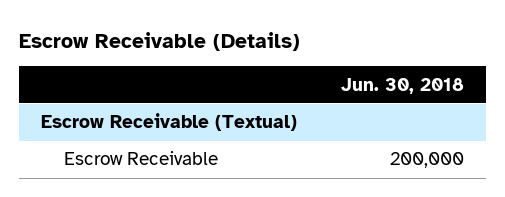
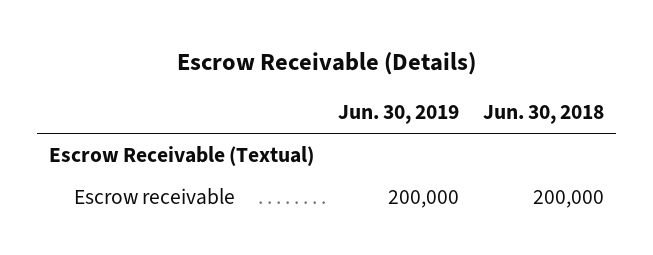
- | Jun. 30, 2018
+ | Jun. 30, 2019 | Jun. 30, 2018
- Escrow Receivable | 200,000
+ Escrow receivable | 200,000 | 200,000

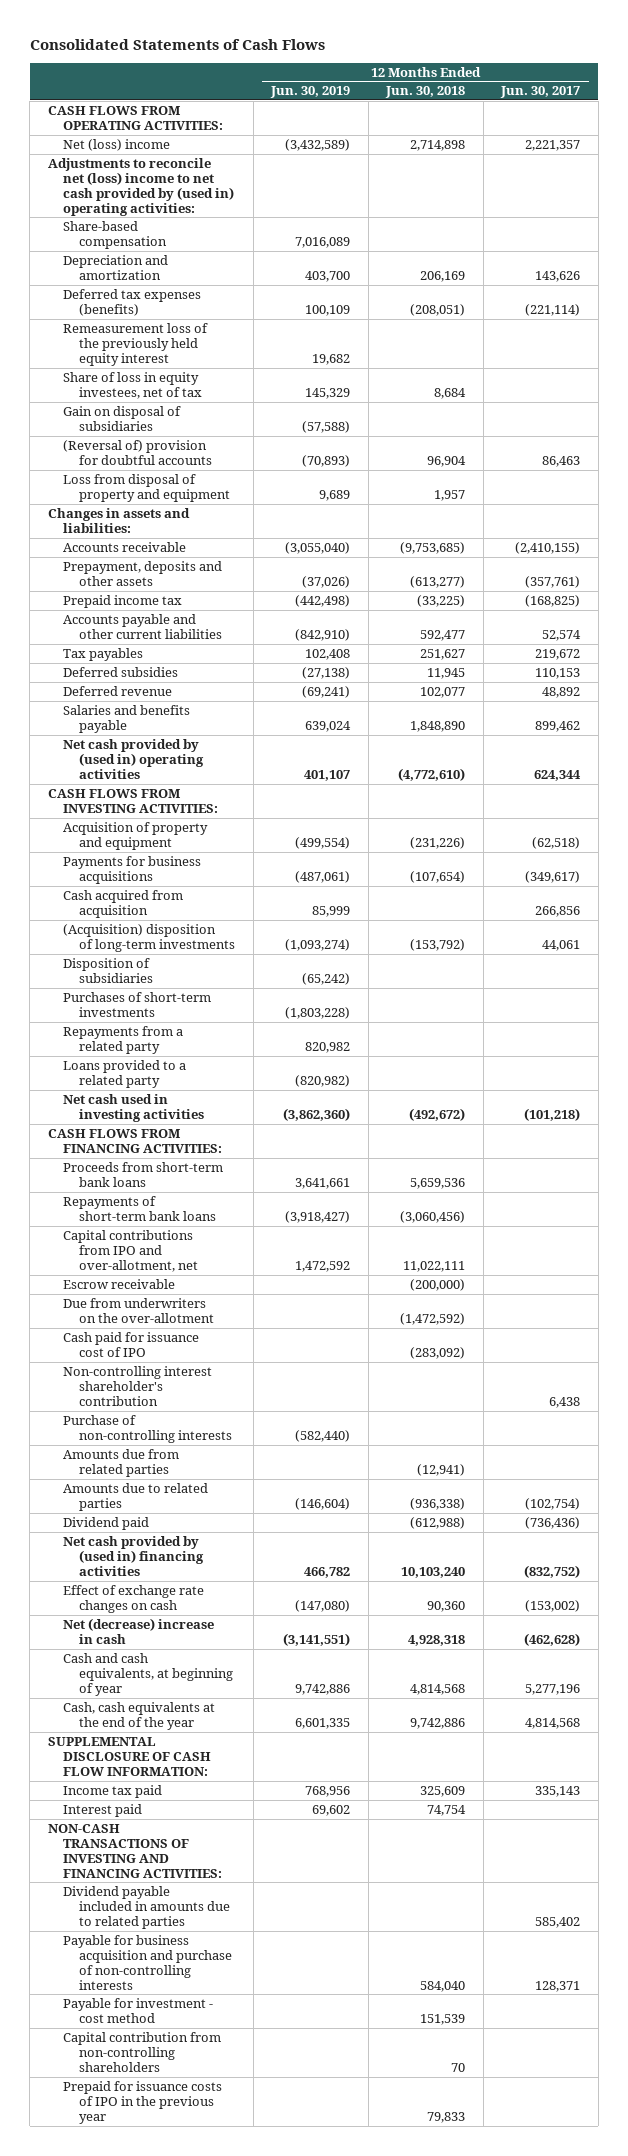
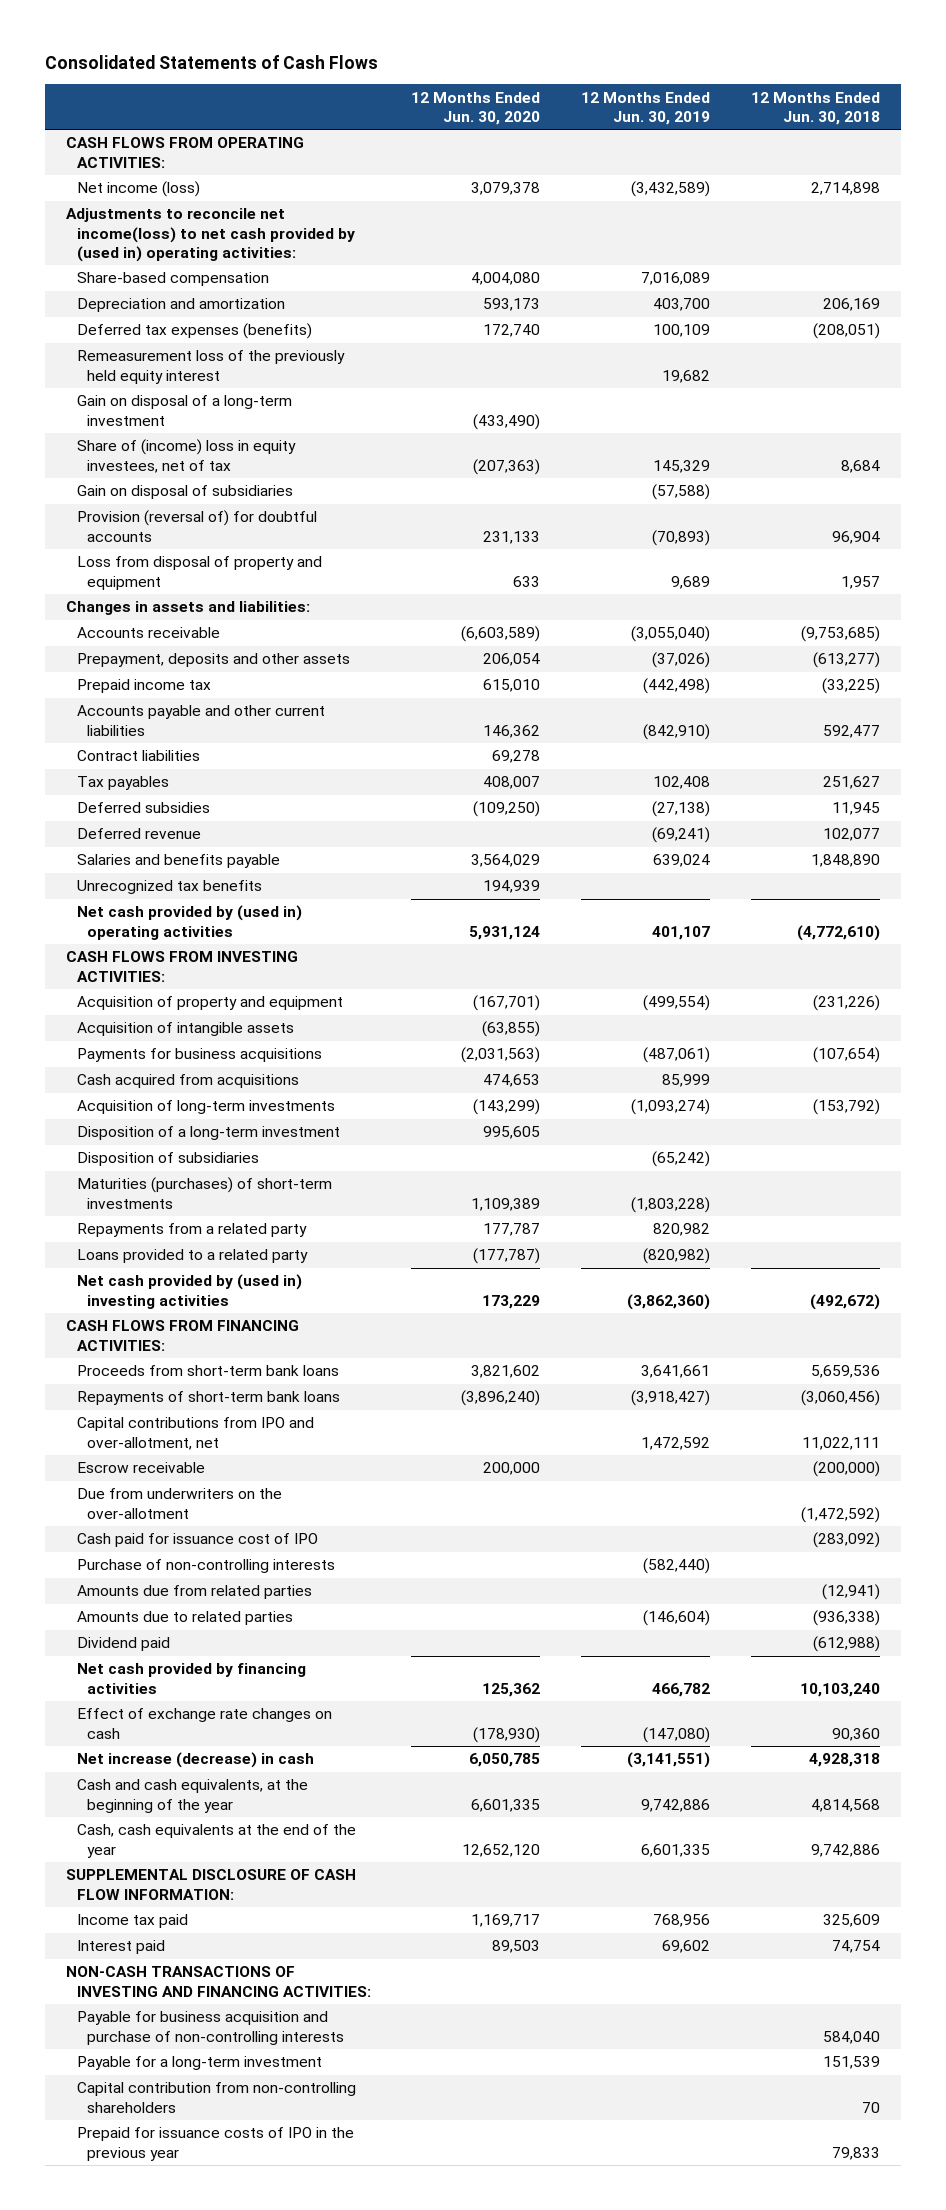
- | 12 Months Ended Jun. 30, 2019 | 12 Months Ended Jun. 30, 2018 | 12 Months Ended Jun. 30, 2017
+ | 12 Months Ended Jun. 30, 2020 | 12 Months Ended Jun. 30, 2019 | 12 Months Ended Jun. 30, 2018
- Net (loss) income | (3,432,589) | 2,714,898 | 2,221,357
- Adjustments to reconcile net (loss) income to net cash provided by (used in) operating activities:
+ Net income (loss) | 3,079,378 | (3,432,589) | 2,714,898
+ Adjustments to reconcile net income(loss) to net cash provided by (used in) operating activities:
- Share of loss in equity investees, net of tax | 145,329 | 8,684 |
+ Gain on disposal of a long-term investment | (433,490) | |
+ Share of (income) loss in equity investees, net of tax | (207,363) | 145,329 | 8,684
- (Reversal of) provision for doubtful accounts | (70,893) | 96,904 | 86,463
+ Provision (reversal of) for doubtful accounts | 231,133 | (70,893) | 96,904
+ Contract liabilities | 69,278 | |
+ Unrecognized tax benefits | 194,939 | |
+ Acquisition of intangible assets | (63,855) | |
- Cash acquired from acquisition | 85,999 | | 266,856
- (Acquisition) disposition of long-term investments | (1,093,274) | (153,792) | 44,061
+ Cash acquired from acquisitions | 474,653 | 85,999 |
+ Acquisition of long-term investments | (143,299) | (1,093,274) | (153,792)
+ Disposition of a long-term investment | 995,605 | |
- Purchases of short-term investments | (1,803,228) | |
+ Maturities (purchases) of short-term investments | 1,109,389 | (1,803,228) |
- Net cash used in investing activities | (3,862,360) | (492,672) | (101,218)
+ Net cash provided by (used in) investing activities | 173,229 | (3,862,360) | (492,672)
- Non-controlling interest shareholder's contribution | | | 6,438
- Net cash provided by (used in) financing activities | 466,782 | 10,103,240 | (832,752)
+ Net cash provided by financing activities | 125,362 | 466,782 | 10,103,240
- Net (decrease) increase in cash | (3,141,551) | 4,928,318 | (462,628)
- Cash and cash equivalents, at beginning of year | 9,742,886 | 4,814,568 | 5,277,196
+ Net increase (decrease) in cash | 6,050,785 | (3,141,551) | 4,928,318
+ Cash and cash equivalents, at the beginning of the year | 6,601,335 | 9,742,886 | 4,814,568
- Dividend payable included in amounts due to related parties | | | 585,402
- Payable for investment - cost method | | 151,539 |
+ Payable for a long-term investment | | | 151,539

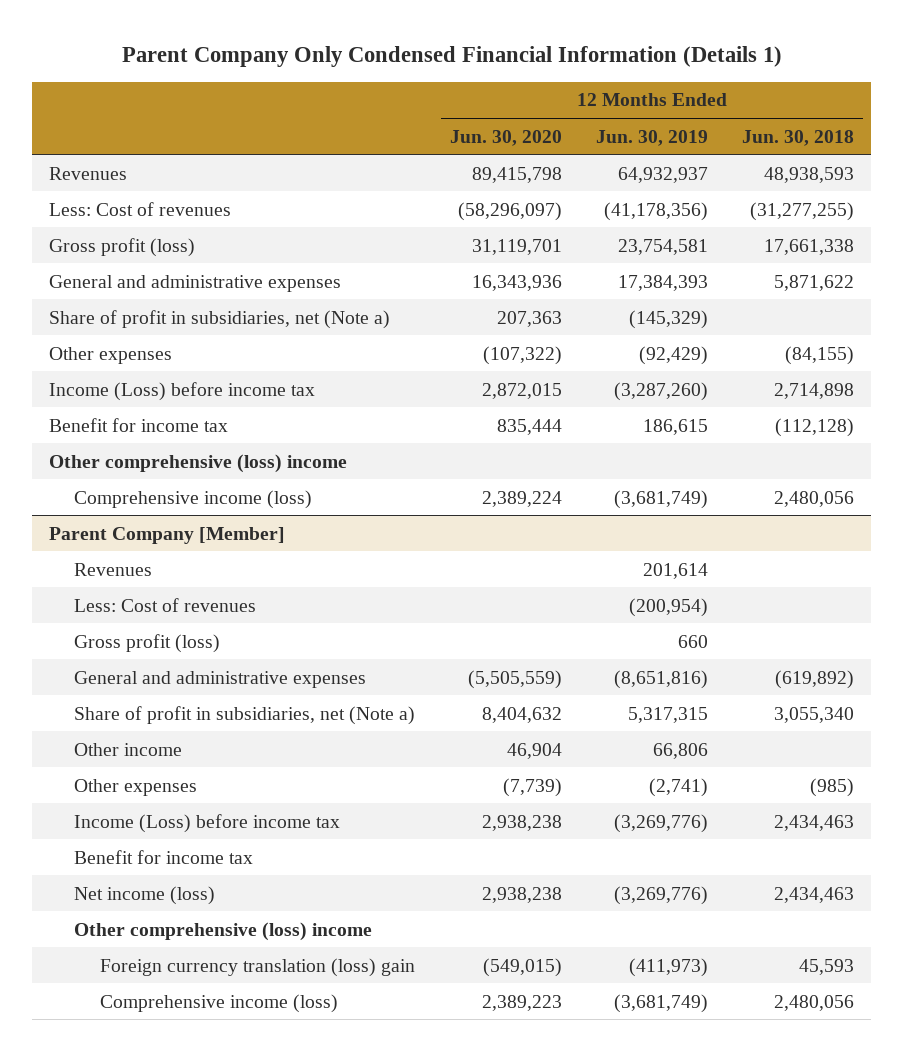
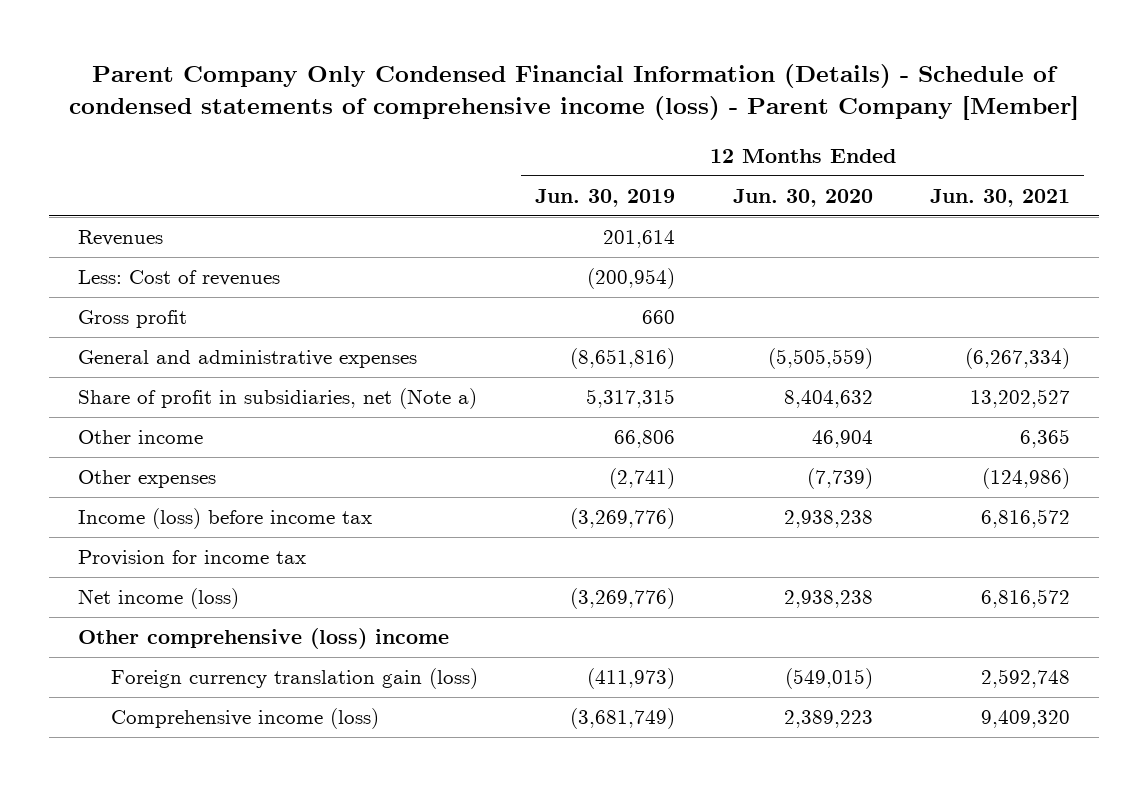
- Parent Company Only Condensed Financial Information (Details 1)
+ Parent Company Only Condensed Financial Information (Details) - Schedule of condensed statements of comprehensive income (loss) - Parent Company [Member]
- | 12 Months Ended Jun. 30, 2020 | 12 Months Ended Jun. 30, 2019 | 12 Months Ended Jun. 30, 2018
+ | 12 Months Ended Jun. 30, 2019 | 12 Months Ended Jun. 30, 2020 | 12 Months Ended Jun. 30, 2021
- Revenues | 89,415,798 | 64,932,937 | 48,938,593
- Less: Cost of revenues | (58,296,097) | (41,178,356) | (31,277,255)
- Gross profit (loss) | 31,119,701 | 23,754,581 | 17,661,338
- General and administrative expenses | 16,343,936 | 17,384,393 | 5,871,622
- Share of profit in subsidiaries, net (Note a) | 207,363 | (145,329) |
- Other expenses | (107,322) | (92,429) | (84,155)
- Income (Loss) before income tax | 2,872,015 | (3,287,260) | 2,714,898
- Benefit for income tax | 835,444 | 186,615 | (112,128)
- Other comprehensive (loss) income
- Comprehensive income (loss) | 2,389,224 | (3,681,749) | 2,480,056
- Parent Company [Member]
- Gross profit (loss) | | 660 |
+ Gross profit | 660 | |
- Income (Loss) before income tax | 2,938,238 | (3,269,776) | 2,434,463
- Benefit for income tax
+ Income (loss) before income tax | (3,269,776) | 2,938,238 | 6,816,572
+ Provision for income tax
- Foreign currency translation (loss) gain | (549,015) | (411,973) | 45,593
+ Foreign currency translation gain (loss) | (411,973) | (549,015) | 2,592,748

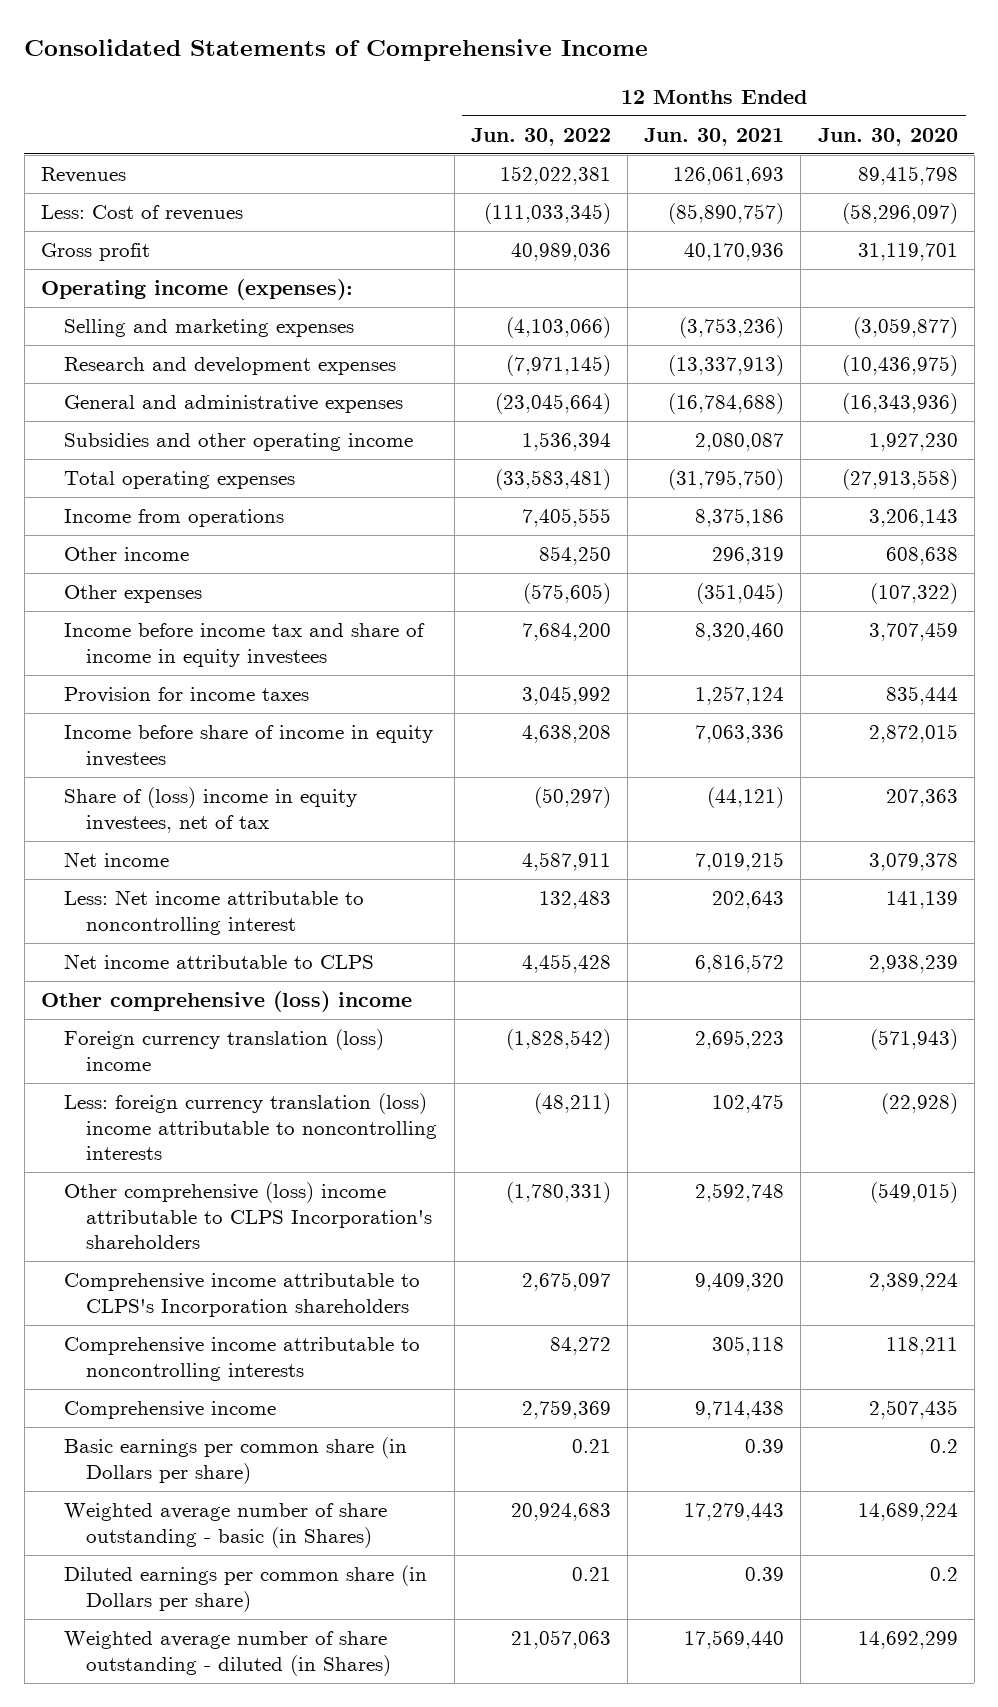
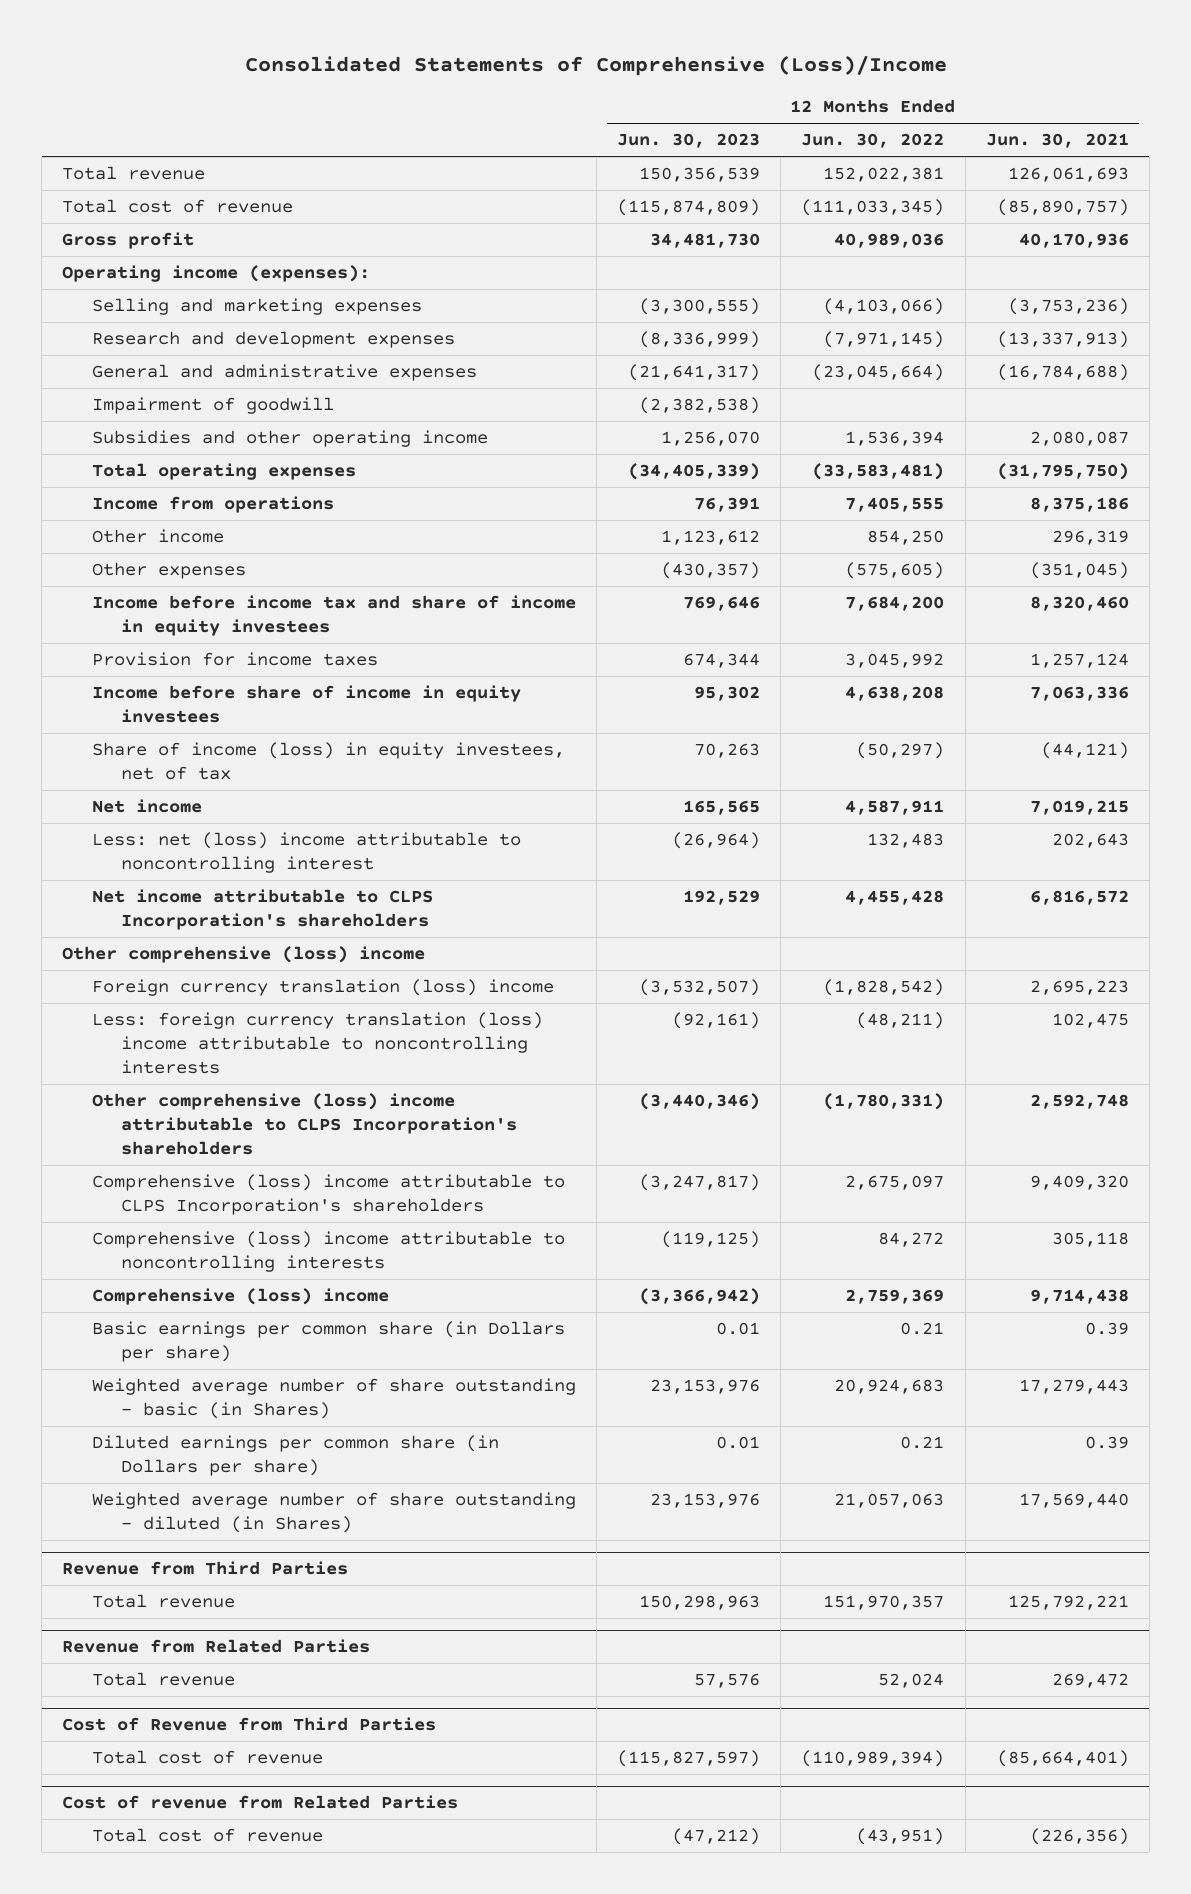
- Consolidated Statements of Comprehensive Income
+ Consolidated Statements of Comprehensive (Loss)/Income
- | 12 Months Ended Jun. 30, 2022 | 12 Months Ended Jun. 30, 2021 | 12 Months Ended Jun. 30, 2020
+ | 12 Months Ended Jun. 30, 2023 | 12 Months Ended Jun. 30, 2022 | 12 Months Ended Jun. 30, 2021
- Revenues | 152,022,381 | 126,061,693 | 89,415,798
- Less: Cost of revenues | (111,033,345) | (85,890,757) | (58,296,097)
+ Total revenue | 150,356,539 | 152,022,381 | 126,061,693
+ Total cost of revenue | (115,874,809) | (111,033,345) | (85,890,757)
+ Impairment of goodwill | (2,382,538) | |
- Share of (loss) income in equity investees, net of tax | (50,297) | (44,121) | 207,363
+ Share of income (loss) in equity investees, net of tax | 70,263 | (50,297) | (44,121)
- Less: Net income attributable to noncontrolling interest | 132,483 | 202,643 | 141,139
- Net income attributable to CLPS | 4,455,428 | 6,816,572 | 2,938,239
+ Less: net (loss) income attributable to noncontrolling interest | (26,964) | 132,483 | 202,643
+ Net income attributable to CLPS Incorporation's shareholders | 192,529 | 4,455,428 | 6,816,572
- Comprehensive income attributable to CLPS's Incorporation shareholders | 2,675,097 | 9,409,320 | 2,389,224
- Comprehensive income attributable to noncontrolling interests | 84,272 | 305,118 | 118,211
- Comprehensive income | 2,759,369 | 9,714,438 | 2,507,435
+ Comprehensive (loss) income attributable to CLPS Incorporation's shareholders | (3,247,817) | 2,675,097 | 9,409,320
+ Comprehensive (loss) income attributable to noncontrolling interests | (119,125) | 84,272 | 305,118
+ Comprehensive (loss) income | (3,366,942) | 2,759,369 | 9,714,438
+ Revenue from Third Parties
+ Total revenue | 150,298,963 | 151,970,357 | 125,792,221
+ Revenue from Related Parties
+ Total revenue | 57,576 | 52,024 | 269,472
+ Cost of Revenue from Third Parties
+ Total cost of revenue | (115,827,597) | (110,989,394) | (85,664,401)
+ Cost of revenue from Related Parties
+ Total cost of revenue | (47,212) | (43,951) | (226,356)

